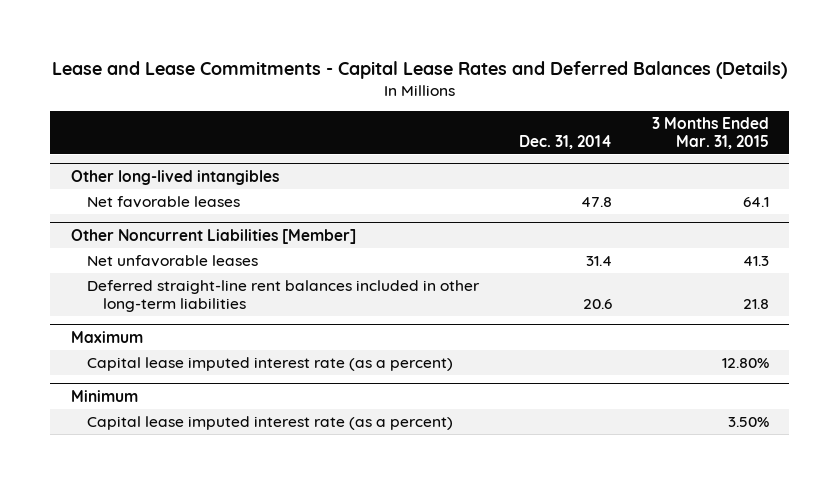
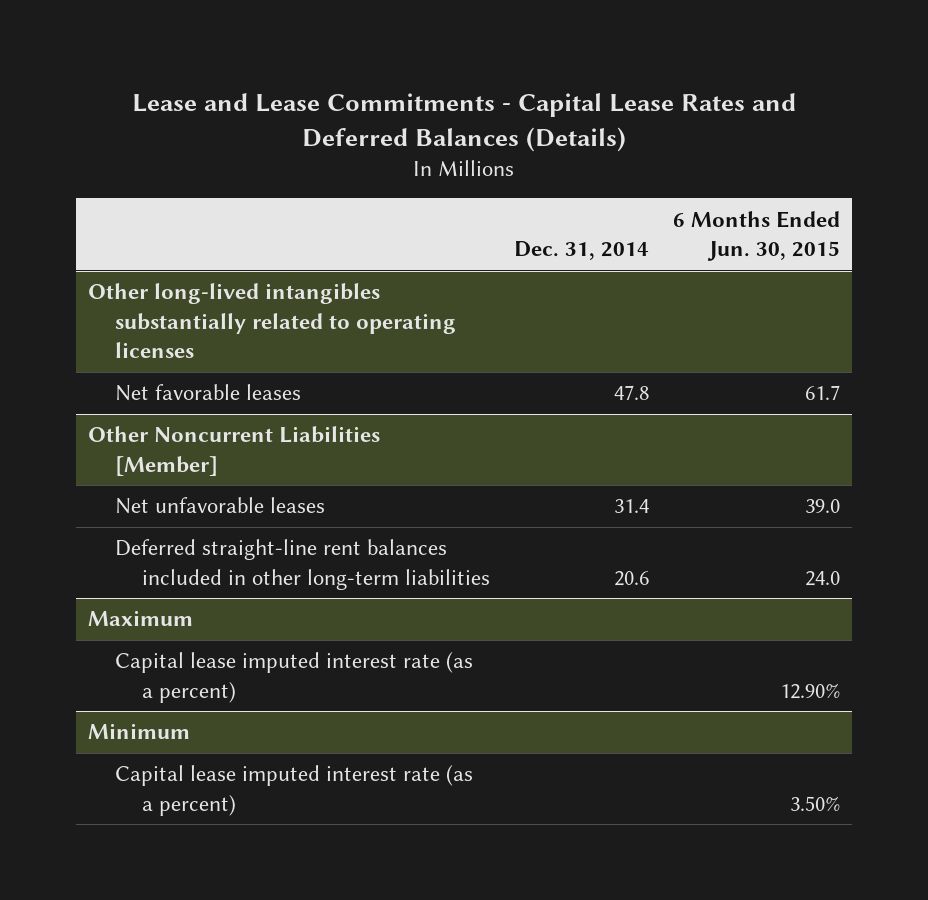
- | Dec. 31, 2014 | 3 Months Ended Mar. 31, 2015
+ | Dec. 31, 2014 | 6 Months Ended Jun. 30, 2015
- Other long-lived intangibles
+ Other long-lived intangibles substantially related to operating licenses

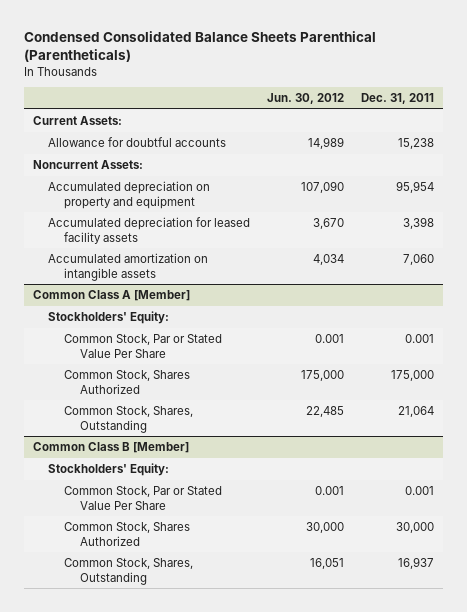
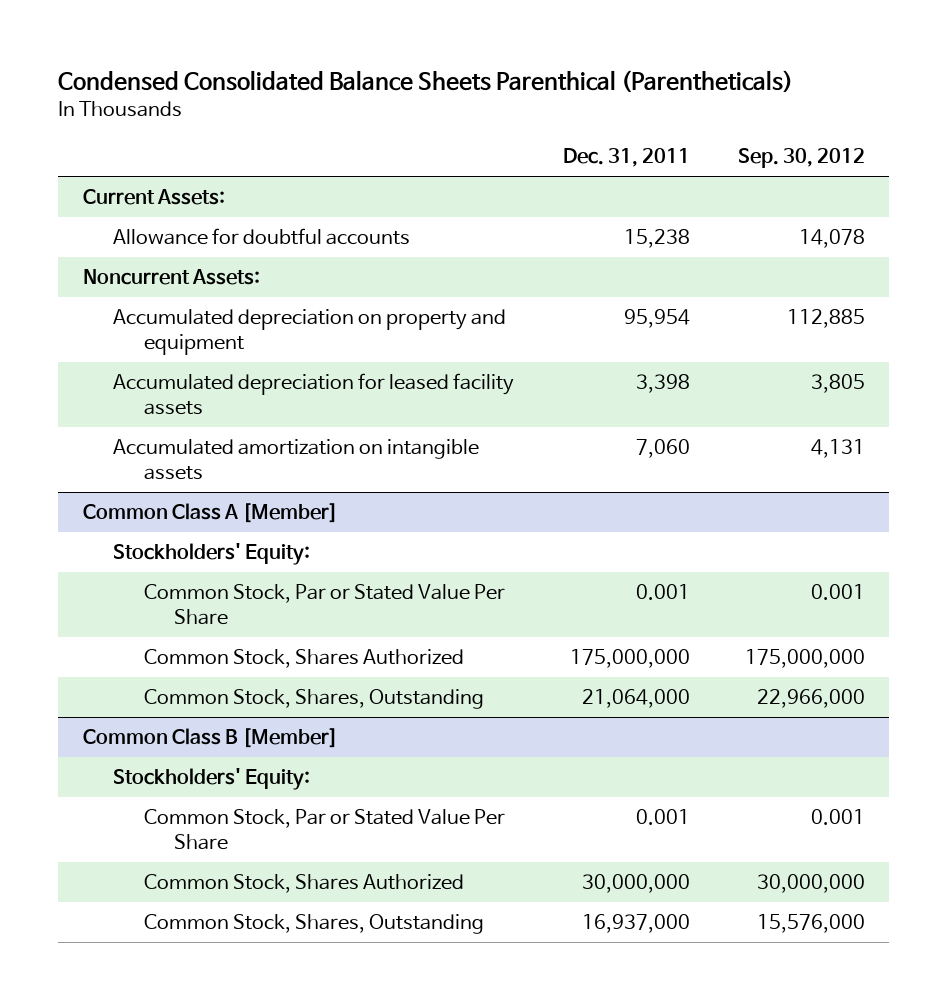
- | Jun. 30, 2012 | Dec. 31, 2011
+ | Dec. 31, 2011 | Sep. 30, 2012
@ Common Class A [Member]
- Common Stock, Shares Authorized | 175,000 | 175,000
- Common Stock, Shares, Outstanding | 22,485 | 21,064
+ Common Stock, Shares Authorized | 175,000,000 | 175,000,000
+ Common Stock, Shares, Outstanding | 21,064,000 | 22,966,000
@ Common Class B [Member]
- Common Stock, Shares Authorized | 30,000 | 30,000
- Common Stock, Shares, Outstanding | 16,051 | 16,937
+ Common Stock, Shares Authorized | 30,000,000 | 30,000,000
+ Common Stock, Shares, Outstanding | 16,937,000 | 15,576,000

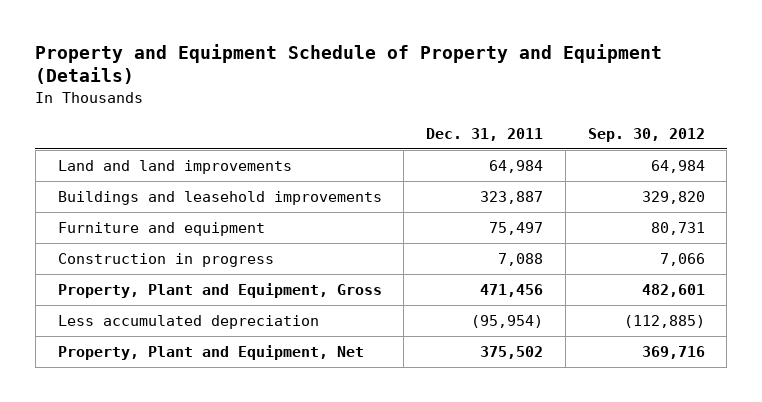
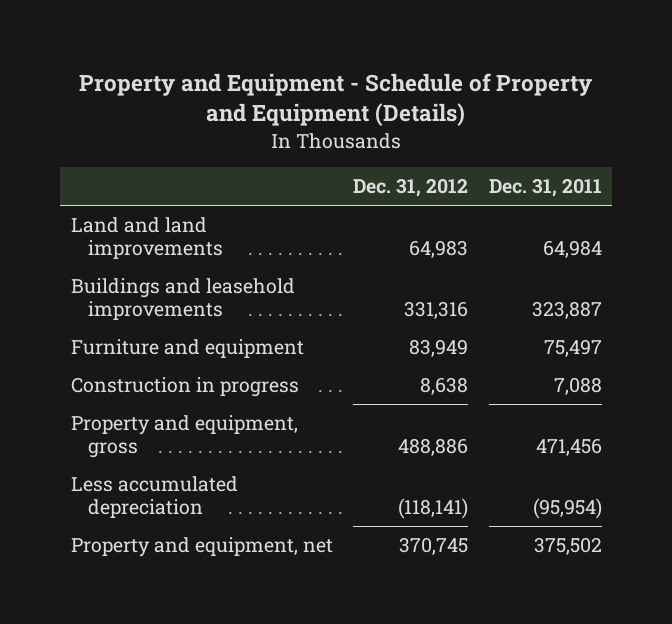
- Property and Equipment Schedule of Property and Equipment (Details)
+ Property and Equipment - Schedule of Property and Equipment (Details)
- | Dec. 31, 2011 | Sep. 30, 2012
+ | Dec. 31, 2012 | Dec. 31, 2011
- Property, Plant and Equipment, Gross | 471,456 | 482,601
+ Property and equipment, gross | 488,886 | 471,456
- Property, Plant and Equipment, Net | 375,502 | 369,716
+ Property and equipment, net | 370,745 | 375,502

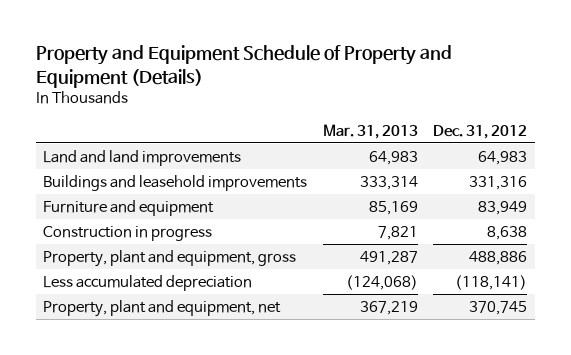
- Property and Equipment - Schedule of Property and Equipment (Details)
+ Property and Equipment Schedule of Property and Equipment (Details)
- | Dec. 31, 2012 | Dec. 31, 2011
+ | Mar. 31, 2013 | Dec. 31, 2012
- Property and equipment, gross | 488,886 | 471,456
+ Property, plant and equipment, gross | 491,287 | 488,886
- Property and equipment, net | 370,745 | 375,502
+ Property, plant and equipment, net | 367,219 | 370,745

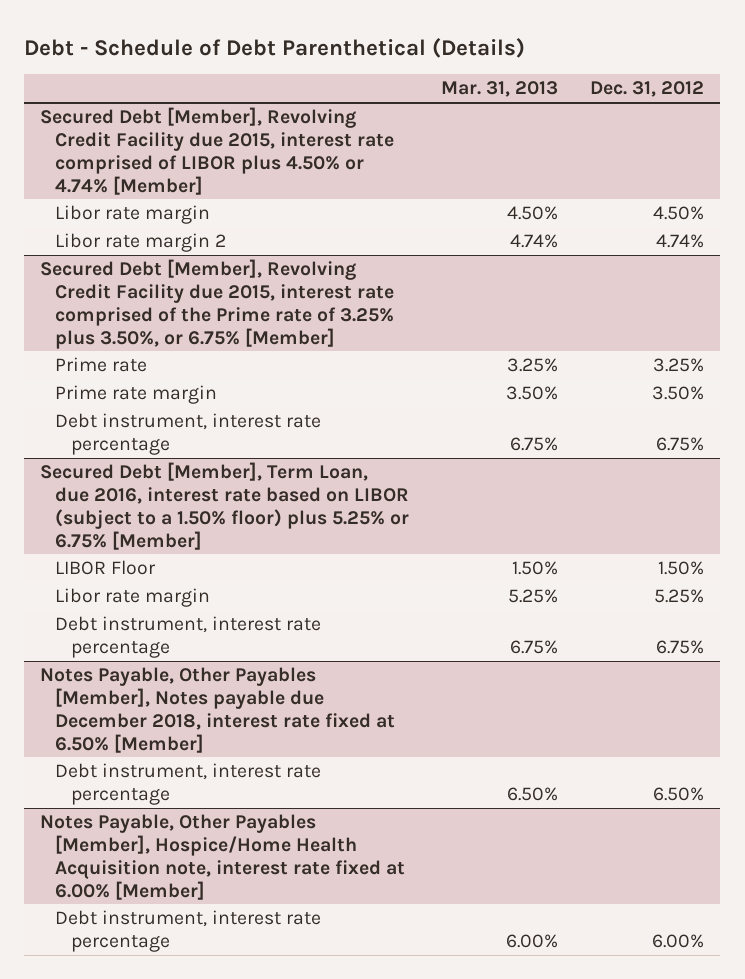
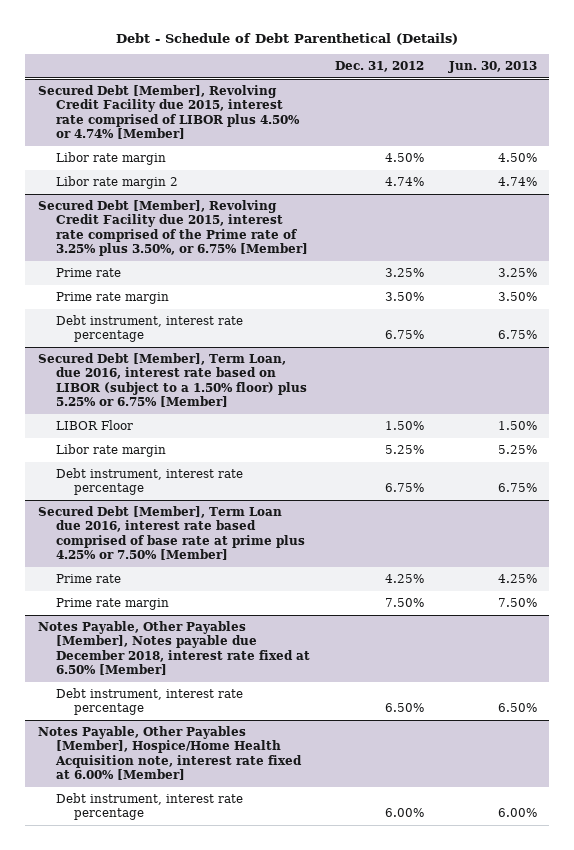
- | Mar. 31, 2013 | Dec. 31, 2012
+ | Dec. 31, 2012 | Jun. 30, 2013
+ Secured Debt [Member], Term Loan due 2016, interest rate based comprised of base rate at prime plus 4.25% or 7.50% [Member]
+ Prime rate | 4.25% | 4.25%
+ Prime rate margin | 7.50% | 7.50%

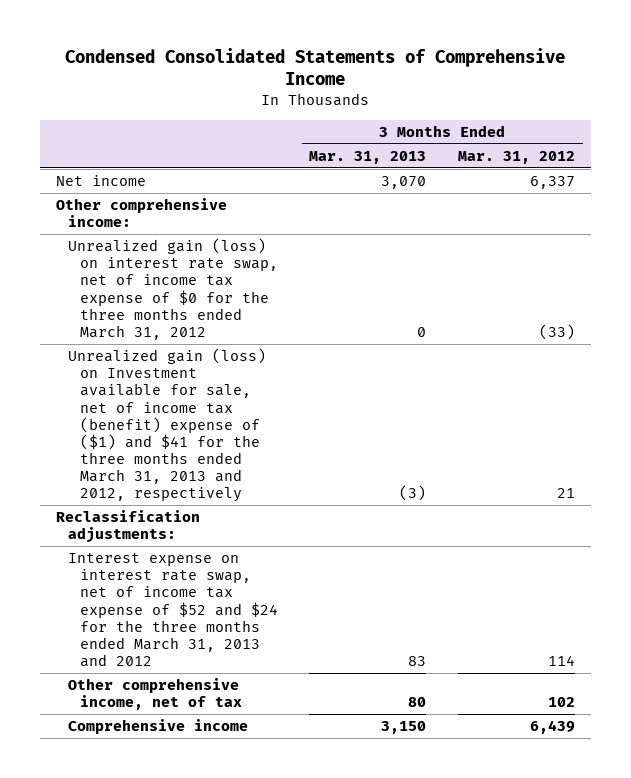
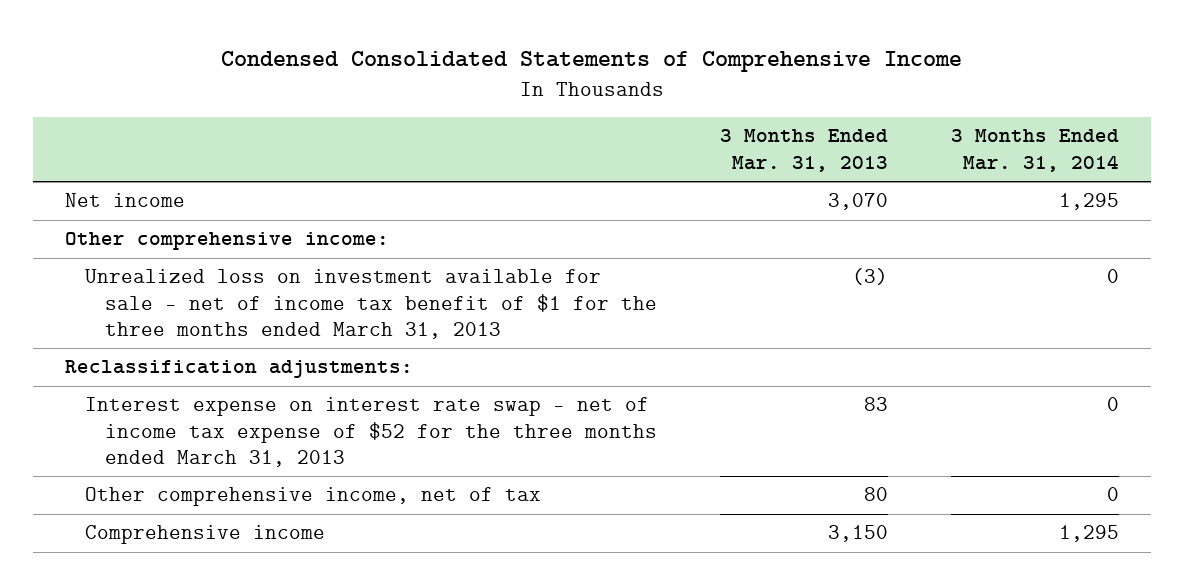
- | 3 Months Ended Mar. 31, 2013 | 3 Months Ended Mar. 31, 2012
+ | 3 Months Ended Mar. 31, 2013 | 3 Months Ended Mar. 31, 2014
- Unrealized gain (loss) on interest rate swap, net of income tax expense of $0 for the three months ended March 31, 2012 | 0 | (33)
- Unrealized gain (loss) on Investment available for sale, net of income tax (benefit) expense of ($1) and $41 for the three months ended March 31, 2013 and 2012, respectively | (3) | 21
+ Unrealized loss on investment available for sale - net of income tax benefit of $1 for the three months ended March 31, 2013 | (3) | 0
- Interest expense on interest rate swap, net of income tax expense of $52 and $24 for the three months ended March 31, 2013 and 2012 | 83 | 114
+ Interest expense on interest rate swap - net of income tax expense of $52 for the three months ended March 31, 2013 | 83 | 0

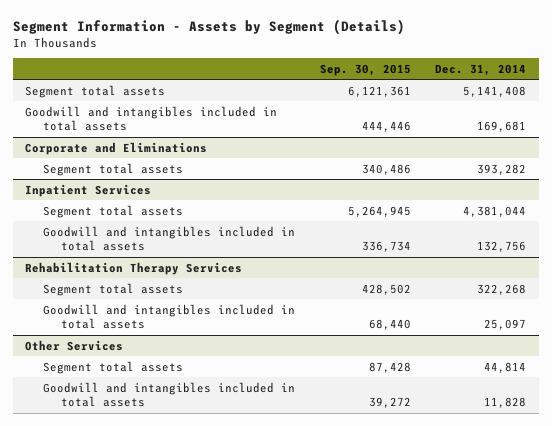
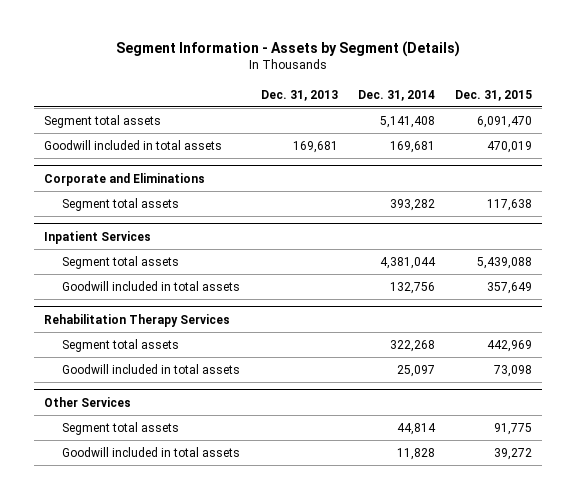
- | Sep. 30, 2015 | Dec. 31, 2014
+ | Dec. 31, 2013 | Dec. 31, 2014 | Dec. 31, 2015
- Goodwill and intangibles included in total assets | 444,446 | 169,681
+ Goodwill included in total assets | 169,681 | 169,681 | 470,019
@ Inpatient Services
- Goodwill and intangibles included in total assets | 336,734 | 132,756
+ Goodwill included in total assets | | 132,756 | 357,649
@ Rehabilitation Therapy Services
- Goodwill and intangibles included in total assets | 68,440 | 25,097
+ Goodwill included in total assets | | 25,097 | 73,098
@ Other Services
- Goodwill and intangibles included in total assets | 39,272 | 11,828
+ Goodwill included in total assets | | 11,828 | 39,272

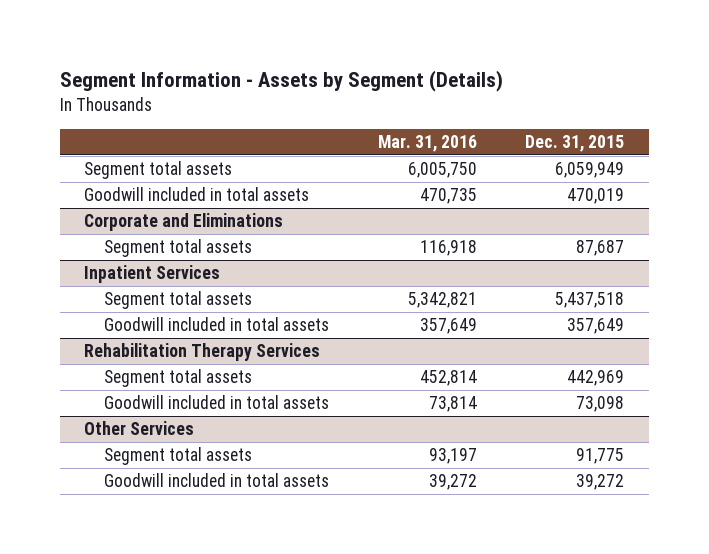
- | Dec. 31, 2013 | Dec. 31, 2014 | Dec. 31, 2015
+ | Mar. 31, 2016 | Dec. 31, 2015
- Segment total assets | | 5,141,408 | 6,091,470
+ Segment total assets | 6,005,750 | 6,059,949
@ Corporate and Eliminations
- Segment total assets | | 393,282 | 117,638
+ Segment total assets | 116,918 | 87,687
@ Inpatient Services
- Segment total assets | | 4,381,044 | 5,439,088
+ Segment total assets | 5,342,821 | 5,437,518

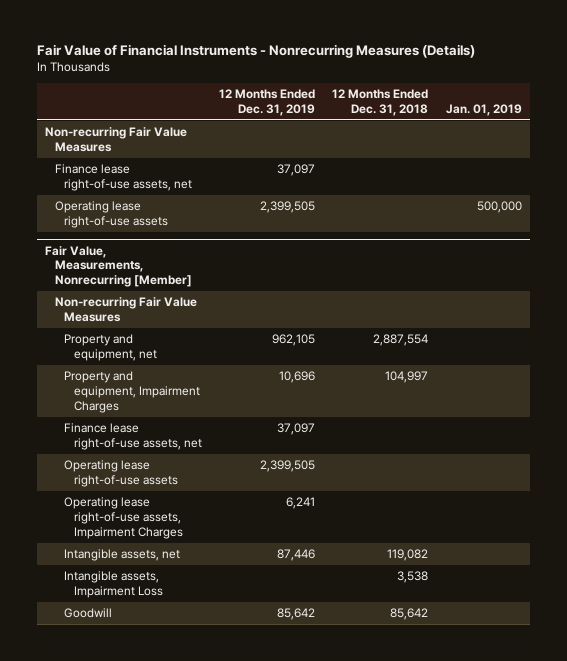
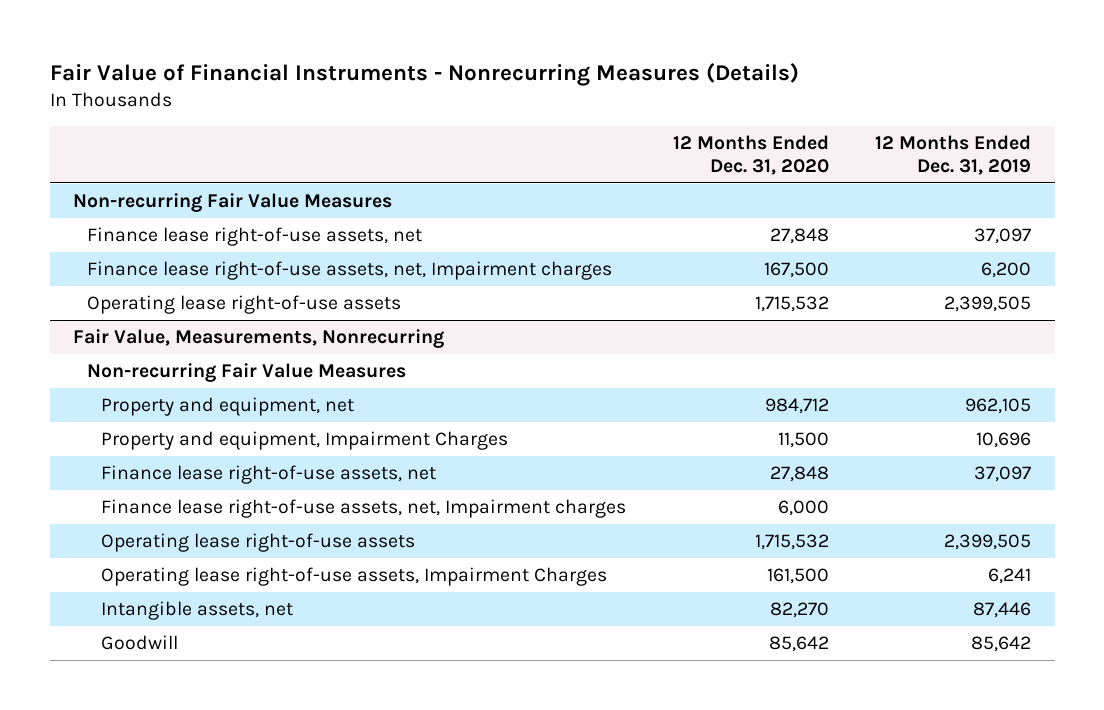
- | 12 Months Ended Dec. 31, 2019 | 12 Months Ended Dec. 31, 2018 | Jan. 01, 2019
+ | 12 Months Ended Dec. 31, 2020 | 12 Months Ended Dec. 31, 2019
+ Finance lease right-of-use assets, net, Impairment charges | 167,500 | 6,200
- Fair Value, Measurements, Nonrecurring [Member]
+ Fair Value, Measurements, Nonrecurring
+ Finance lease right-of-use assets, net, Impairment charges | 6,000 |
- Intangible assets, Impairment Loss | | 3,538 |

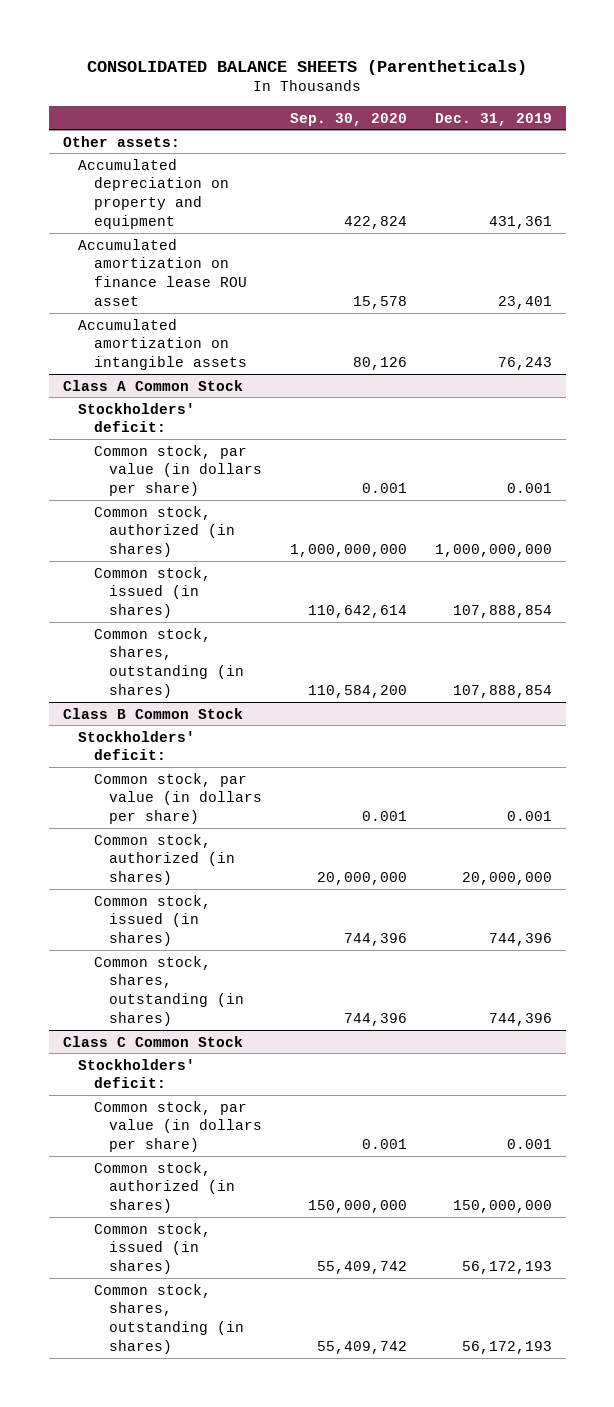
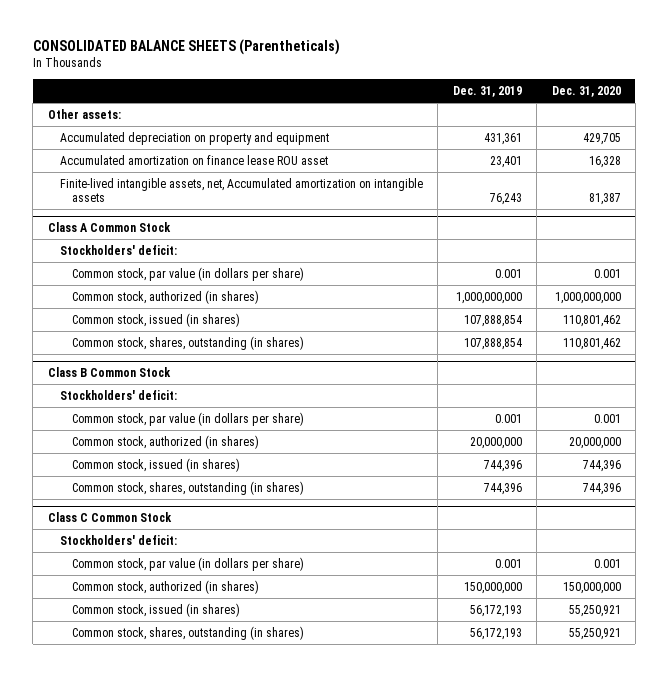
- | Sep. 30, 2020 | Dec. 31, 2019
+ | Dec. 31, 2019 | Dec. 31, 2020
- Accumulated amortization on intangible assets | 80,126 | 76,243
+ Finite-lived intangible assets, net, Accumulated amortization on intangible assets | 76,243 | 81,387

